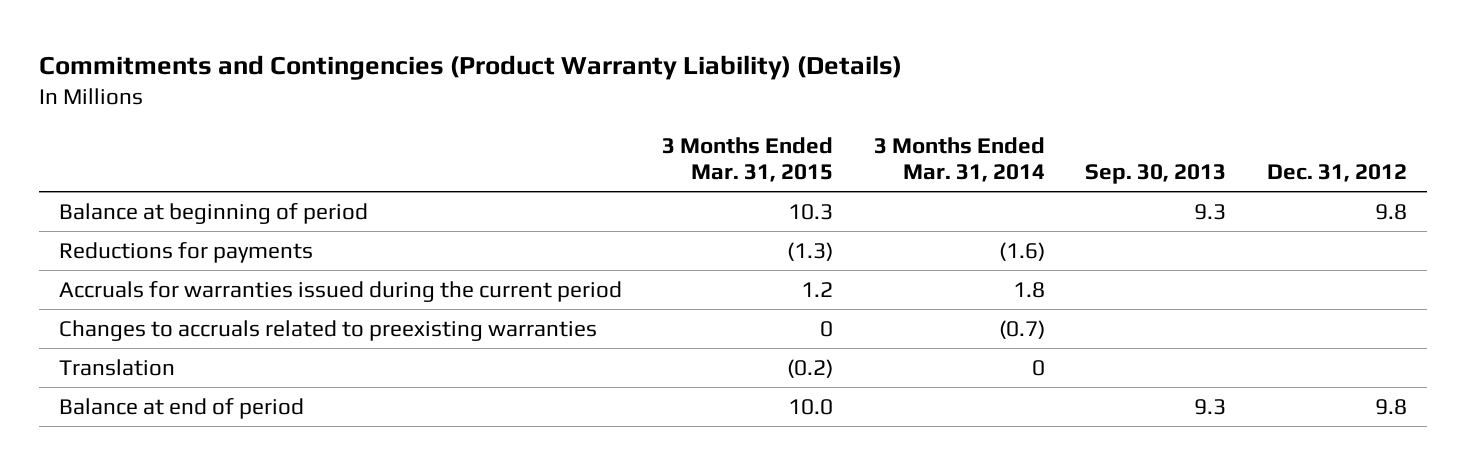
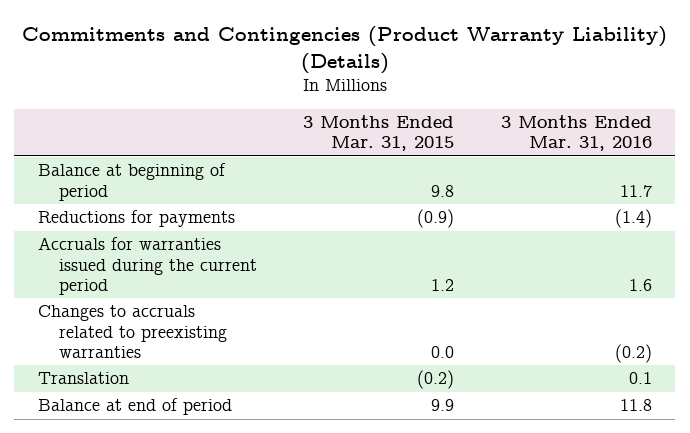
- | 3 Months Ended Mar. 31, 2015 | 3 Months Ended Mar. 31, 2014 | Sep. 30, 2013 | Dec. 31, 2012
+ | 3 Months Ended Mar. 31, 2015 | 3 Months Ended Mar. 31, 2016
- Balance at beginning of period | 10.3 | | 9.3 | 9.8
- Reductions for payments | (1.3) | (1.6) | |
+ Balance at beginning of period | 9.8 | 11.7
+ Reductions for payments | (0.9) | (1.4)
- Changes to accruals related to preexisting warranties | 0 | (0.7) | |
+ Changes to accruals related to preexisting warranties | 0.0 | (0.2)
- Balance at end of period | 10.0 | | 9.3 | 9.8
+ Balance at end of period | 9.9 | 11.8

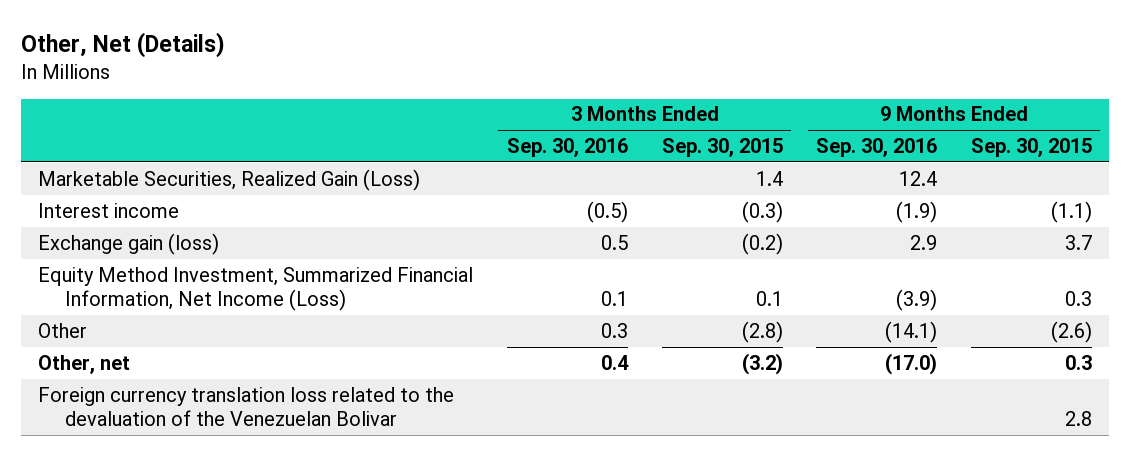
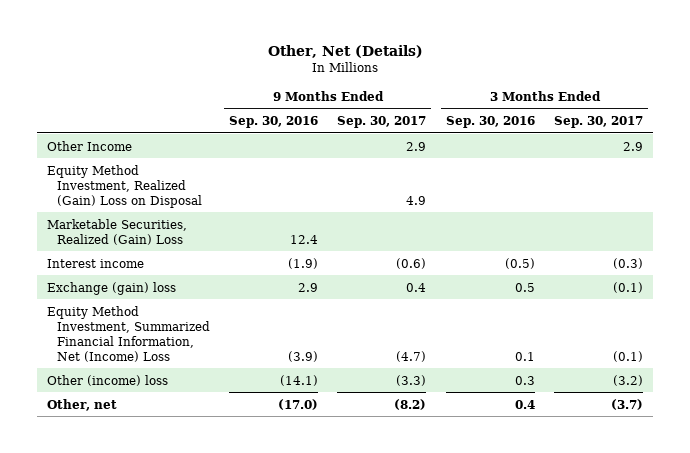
- | 3 Months Ended Sep. 30, 2016 | 3 Months Ended Sep. 30, 2015 | 9 Months Ended Sep. 30, 2016 | 9 Months Ended Sep. 30, 2015
+ | 9 Months Ended Sep. 30, 2016 | 9 Months Ended Sep. 30, 2017 | 3 Months Ended Sep. 30, 2016 | 3 Months Ended Sep. 30, 2017
- Marketable Securities, Realized Gain (Loss) | | 1.4 | 12.4 |
+ Other Income | | 2.9 | | 2.9
+ Equity Method Investment, Realized (Gain) Loss on Disposal | | 4.9 | |
+ Marketable Securities, Realized (Gain) Loss | 12.4 | | |
- Exchange gain (loss) | 0.5 | (0.2) | 2.9 | 3.7
- Equity Method Investment, Summarized Financial Information, Net Income (Loss) | 0.1 | 0.1 | (3.9) | 0.3
- Other | 0.3 | (2.8) | (14.1) | (2.6)
+ Exchange (gain) loss | 2.9 | 0.4 | 0.5 | (0.1)
+ Equity Method Investment, Summarized Financial Information, Net (Income) Loss | (3.9) | (4.7) | 0.1 | (0.1)
+ Other (income) loss | (14.1) | (3.3) | 0.3 | (3.2)
- Foreign currency translation loss related to the devaluation of the Venezuelan Bolivar | | | | 2.8

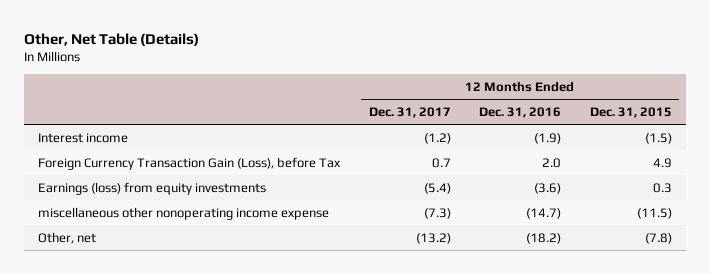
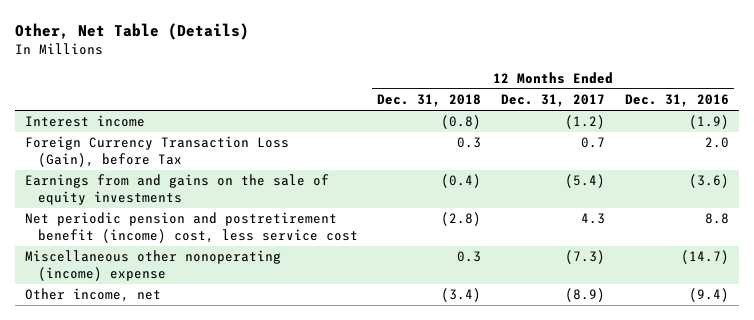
- | 12 Months Ended Dec. 31, 2017 | 12 Months Ended Dec. 31, 2016 | 12 Months Ended Dec. 31, 2015
+ | 12 Months Ended Dec. 31, 2018 | 12 Months Ended Dec. 31, 2017 | 12 Months Ended Dec. 31, 2016
- Foreign Currency Transaction Gain (Loss), before Tax | 0.7 | 2.0 | 4.9
- Earnings (loss) from equity investments | (5.4) | (3.6) | 0.3
- miscellaneous other nonoperating income expense | (7.3) | (14.7) | (11.5)
- Other, net | (13.2) | (18.2) | (7.8)
+ Foreign Currency Transaction Loss (Gain), before Tax | 0.3 | 0.7 | 2.0
+ Earnings from and gains on the sale of equity investments | (0.4) | (5.4) | (3.6)
+ Net periodic pension and postretirement benefit (income) cost, less service cost | (2.8) | 4.3 | 8.8
+ Miscellaneous other nonoperating (income) expense | 0.3 | (7.3) | (14.7)
+ Other income, net | (3.4) | (8.9) | (9.4)

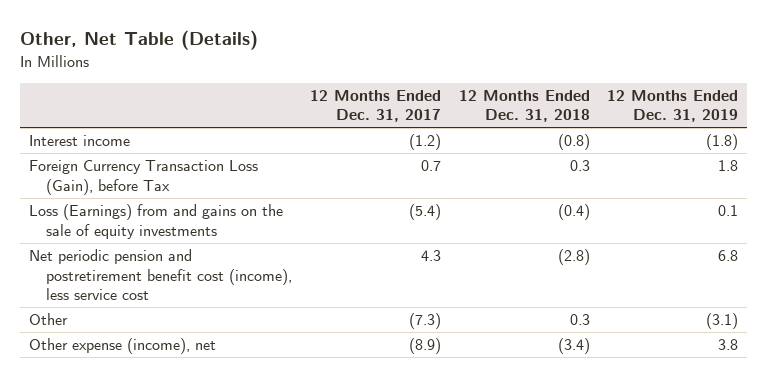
- | 12 Months Ended Dec. 31, 2018 | 12 Months Ended Dec. 31, 2017 | 12 Months Ended Dec. 31, 2016
+ | 12 Months Ended Dec. 31, 2017 | 12 Months Ended Dec. 31, 2018 | 12 Months Ended Dec. 31, 2019
- Earnings from and gains on the sale of equity investments | (0.4) | (5.4) | (3.6)
- Net periodic pension and postretirement benefit (income) cost, less service cost | (2.8) | 4.3 | 8.8
- Miscellaneous other nonoperating (income) expense | 0.3 | (7.3) | (14.7)
- Other income, net | (3.4) | (8.9) | (9.4)
+ Loss (Earnings) from and gains on the sale of equity investments | (5.4) | (0.4) | 0.1
+ Net periodic pension and postretirement benefit cost (income), less service cost | 4.3 | (2.8) | 6.8
+ Other | (7.3) | 0.3 | (3.1)
+ Other expense (income), net | (8.9) | (3.4) | 3.8

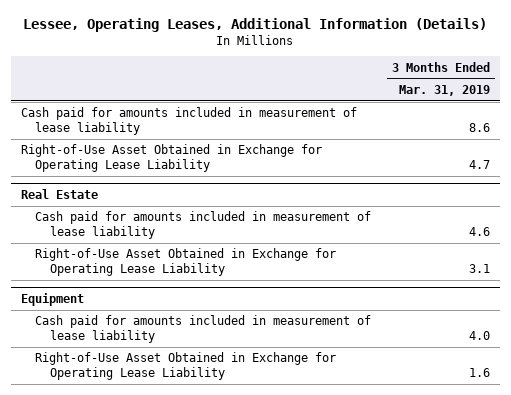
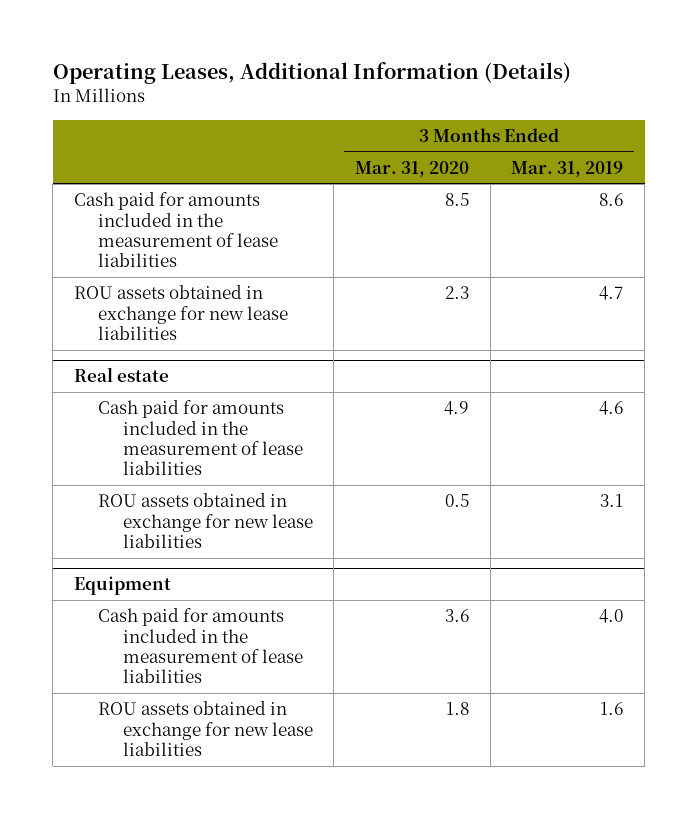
- Lessee, Operating Leases, Additional Information (Details)
+ Operating Leases, Additional Information (Details)
- | 3 Months Ended Mar. 31, 2019
+ | 3 Months Ended Mar. 31, 2020 | 3 Months Ended Mar. 31, 2019
- Cash paid for amounts included in measurement of lease liability | 8.6
- Right-of-Use Asset Obtained in Exchange for Operating Lease Liability | 4.7
- Real Estate
- Cash paid for amounts included in measurement of lease liability | 4.6
- Right-of-Use Asset Obtained in Exchange for Operating Lease Liability | 3.1
+ Cash paid for amounts included in the measurement of lease liabilities | 8.5 | 8.6
+ ROU assets obtained in exchange for new lease liabilities | 2.3 | 4.7
+ Real estate
+ Cash paid for amounts included in the measurement of lease liabilities | 4.9 | 4.6
+ ROU assets obtained in exchange for new lease liabilities | 0.5 | 3.1
@ Equipment
- Cash paid for amounts included in measurement of lease liability | 4.0
- Right-of-Use Asset Obtained in Exchange for Operating Lease Liability | 1.6
+ Cash paid for amounts included in the measurement of lease liabilities | 3.6 | 4.0
+ ROU assets obtained in exchange for new lease liabilities | 1.8 | 1.6

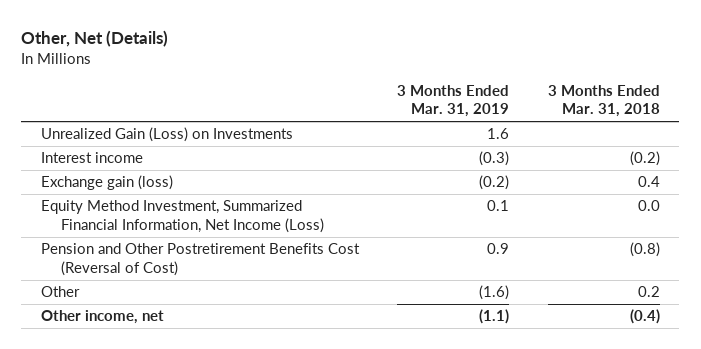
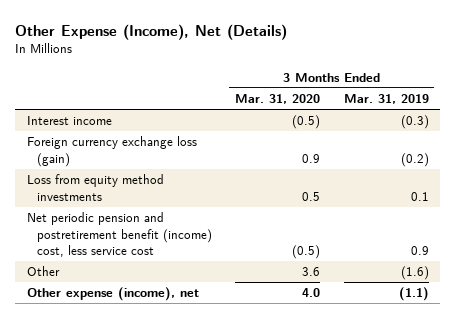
- Other, Net (Details)
+ Other Expense (Income), Net (Details)
- | 3 Months Ended Mar. 31, 2019 | 3 Months Ended Mar. 31, 2018
+ | 3 Months Ended Mar. 31, 2020 | 3 Months Ended Mar. 31, 2019
- Unrealized Gain (Loss) on Investments | 1.6 |
- Exchange gain (loss) | (0.2) | 0.4
- Equity Method Investment, Summarized Financial Information, Net Income (Loss) | 0.1 | 0.0
- Pension and Other Postretirement Benefits Cost (Reversal of Cost) | 0.9 | (0.8)
+ Foreign currency exchange loss (gain) | 0.9 | (0.2)
+ Loss from equity method investments | 0.5 | 0.1
+ Net periodic pension and postretirement benefit (income) cost, less service cost | (0.5) | 0.9
- Other income, net | (1.1) | (0.4)
+ Other expense (income), net | 4.0 | (1.1)

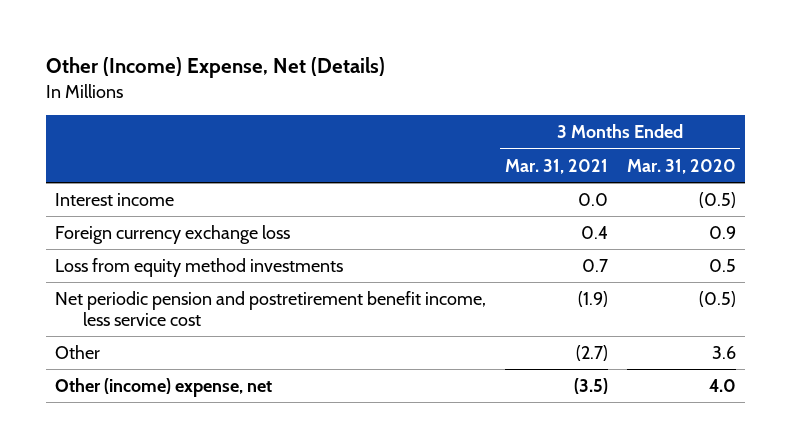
- Other Expense (Income), Net (Details)
+ Other (Income) Expense, Net (Details)
- | 3 Months Ended Mar. 31, 2020 | 3 Months Ended Mar. 31, 2019
+ | 3 Months Ended Mar. 31, 2021 | 3 Months Ended Mar. 31, 2020
- Foreign currency exchange loss (gain) | 0.9 | (0.2)
+ Foreign currency exchange loss | 0.4 | 0.9
- Net periodic pension and postretirement benefit (income) cost, less service cost | (0.5) | 0.9
+ Net periodic pension and postretirement benefit income, less service cost | (1.9) | (0.5)
- Other expense (income), net | 4.0 | (1.1)
+ Other (income) expense, net | (3.5) | 4.0

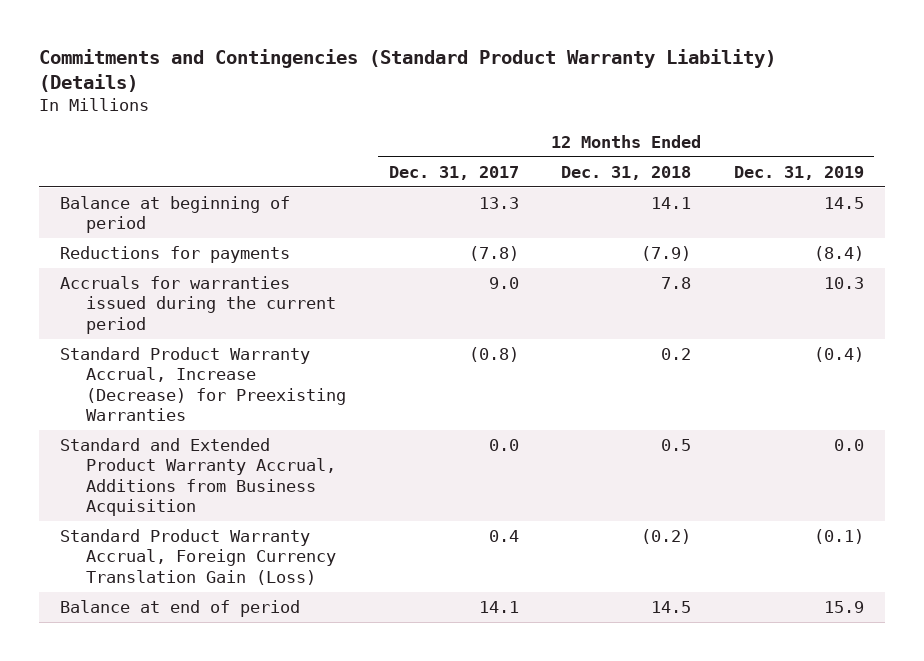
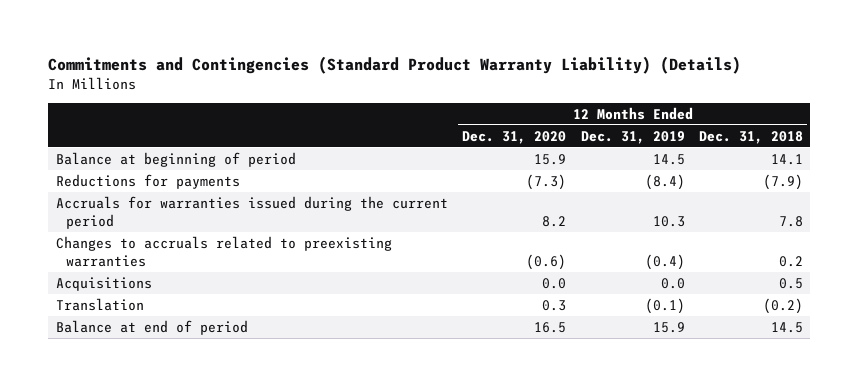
- | 12 Months Ended Dec. 31, 2017 | 12 Months Ended Dec. 31, 2018 | 12 Months Ended Dec. 31, 2019
+ | 12 Months Ended Dec. 31, 2020 | 12 Months Ended Dec. 31, 2019 | 12 Months Ended Dec. 31, 2018
- Standard Product Warranty Accrual, Increase (Decrease) for Preexisting Warranties | (0.8) | 0.2 | (0.4)
- Standard and Extended Product Warranty Accrual, Additions from Business Acquisition | 0.0 | 0.5 | 0.0
- Standard Product Warranty Accrual, Foreign Currency Translation Gain (Loss) | 0.4 | (0.2) | (0.1)
+ Changes to accruals related to preexisting warranties | (0.6) | (0.4) | 0.2
+ Acquisitions | 0.0 | 0.0 | 0.5
+ Translation | 0.3 | (0.1) | (0.2)

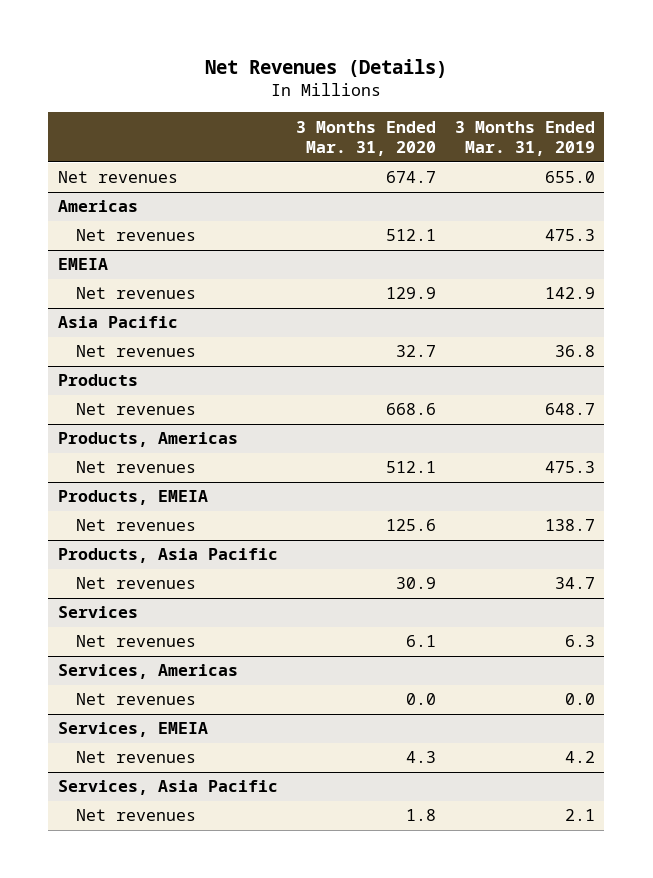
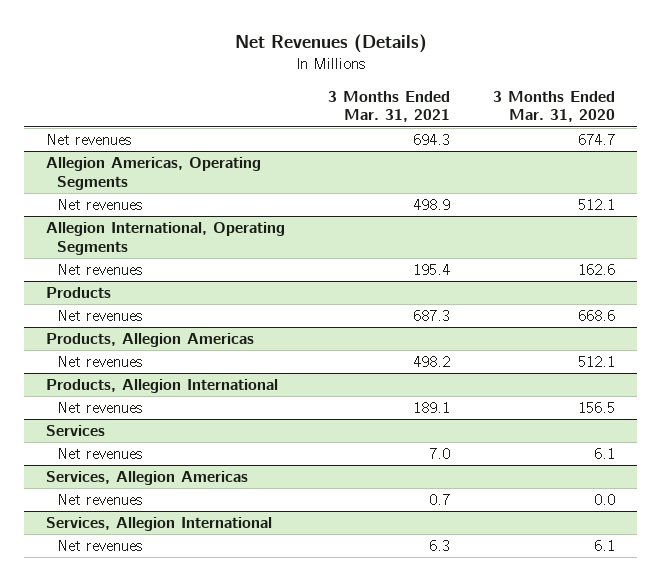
- | 3 Months Ended Mar. 31, 2020 | 3 Months Ended Mar. 31, 2019
+ | 3 Months Ended Mar. 31, 2021 | 3 Months Ended Mar. 31, 2020
- Americas
+ Allegion Americas, Operating Segments
- EMEIA
- Net revenues | 129.9 | 142.9
- Asia Pacific
- Net revenues | 32.7 | 36.8
+ Allegion International, Operating Segments
+ Net revenues | 195.4 | 162.6
- Products, Americas
+ Products, Allegion Americas
- Products, EMEIA
- Net revenues | 125.6 | 138.7
- Products, Asia Pacific
- Net revenues | 30.9 | 34.7
+ Products, Allegion International
+ Net revenues | 189.1 | 156.5
- Services, Americas
+ Services, Allegion Americas
- Services, EMEIA
- Net revenues | 4.3 | 4.2
- Services, Asia Pacific
- Net revenues | 1.8 | 2.1
+ Services, Allegion International
+ Net revenues | 6.3 | 6.1

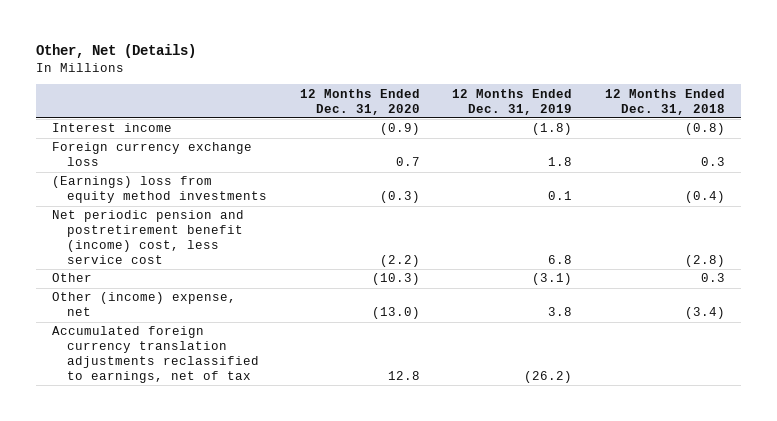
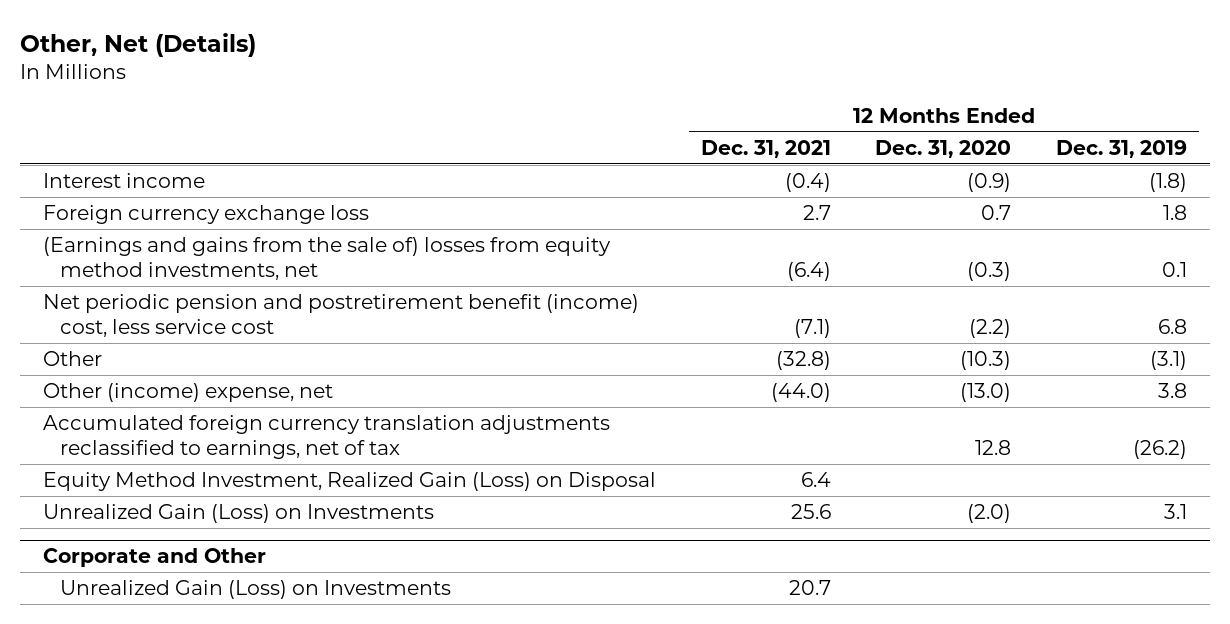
- | 12 Months Ended Dec. 31, 2020 | 12 Months Ended Dec. 31, 2019 | 12 Months Ended Dec. 31, 2018
+ | 12 Months Ended Dec. 31, 2021 | 12 Months Ended Dec. 31, 2020 | 12 Months Ended Dec. 31, 2019
- (Earnings) loss from equity method investments | (0.3) | 0.1 | (0.4)
+ (Earnings and gains from the sale of) losses from equity method investments, net | (6.4) | (0.3) | 0.1
+ Equity Method Investment, Realized Gain (Loss) on Disposal | 6.4 | |
+ Unrealized Gain (Loss) on Investments | 25.6 | (2.0) | 3.1
+ Corporate and Other
+ Unrealized Gain (Loss) on Investments | 20.7 | |

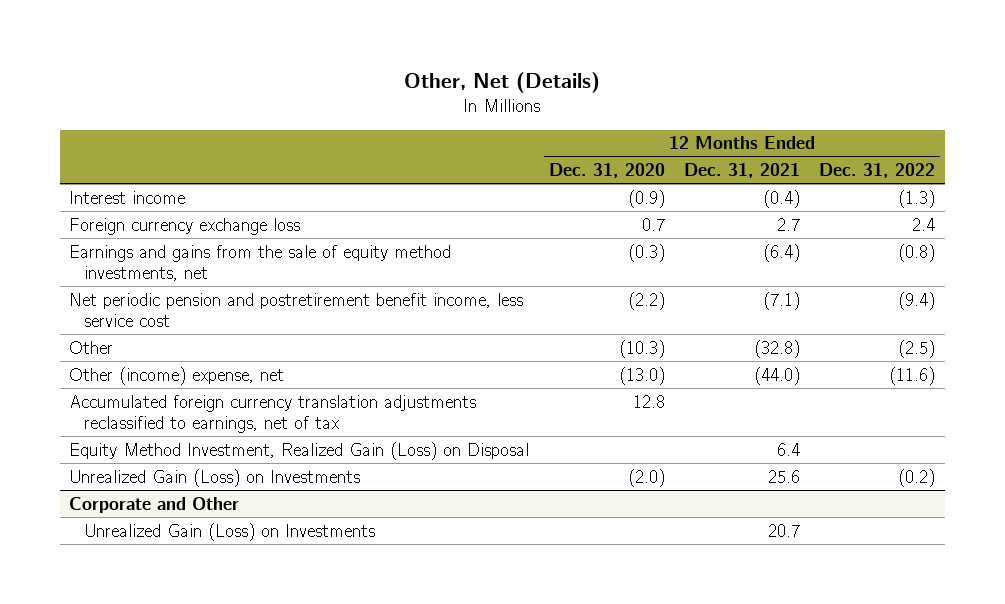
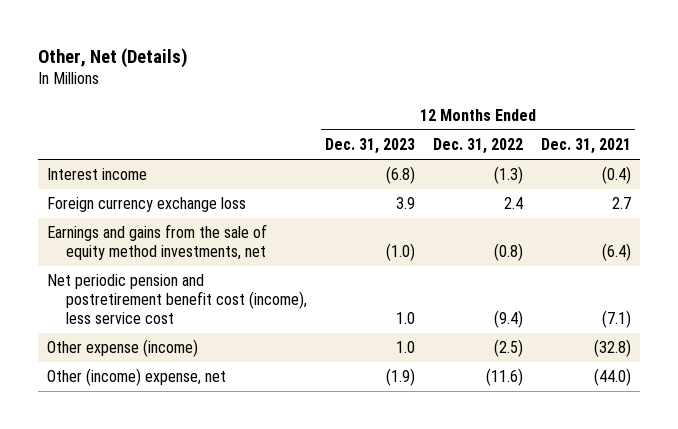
- | 12 Months Ended Dec. 31, 2020 | 12 Months Ended Dec. 31, 2021 | 12 Months Ended Dec. 31, 2022
+ | 12 Months Ended Dec. 31, 2023 | 12 Months Ended Dec. 31, 2022 | 12 Months Ended Dec. 31, 2021
- Net periodic pension and postretirement benefit income, less service cost | (2.2) | (7.1) | (9.4)
- Other | (10.3) | (32.8) | (2.5)
+ Net periodic pension and postretirement benefit cost (income), less service cost | 1.0 | (9.4) | (7.1)
+ Other expense (income) | 1.0 | (2.5) | (32.8)
- Accumulated foreign currency translation adjustments reclassified to earnings, net of tax | 12.8 | |
- Equity Method Investment, Realized Gain (Loss) on Disposal | | 6.4 |
- Unrealized Gain (Loss) on Investments | (2.0) | 25.6 | (0.2)
- Corporate and Other
- Unrealized Gain (Loss) on Investments | | 20.7 |

